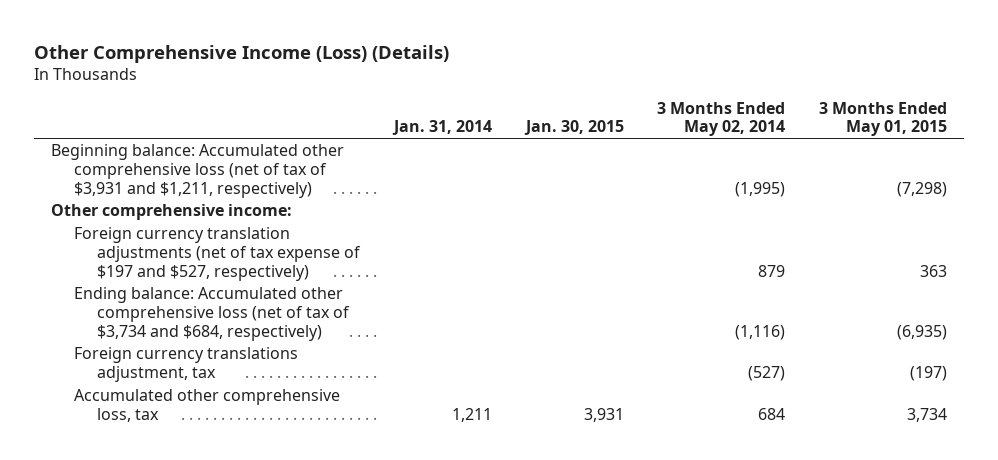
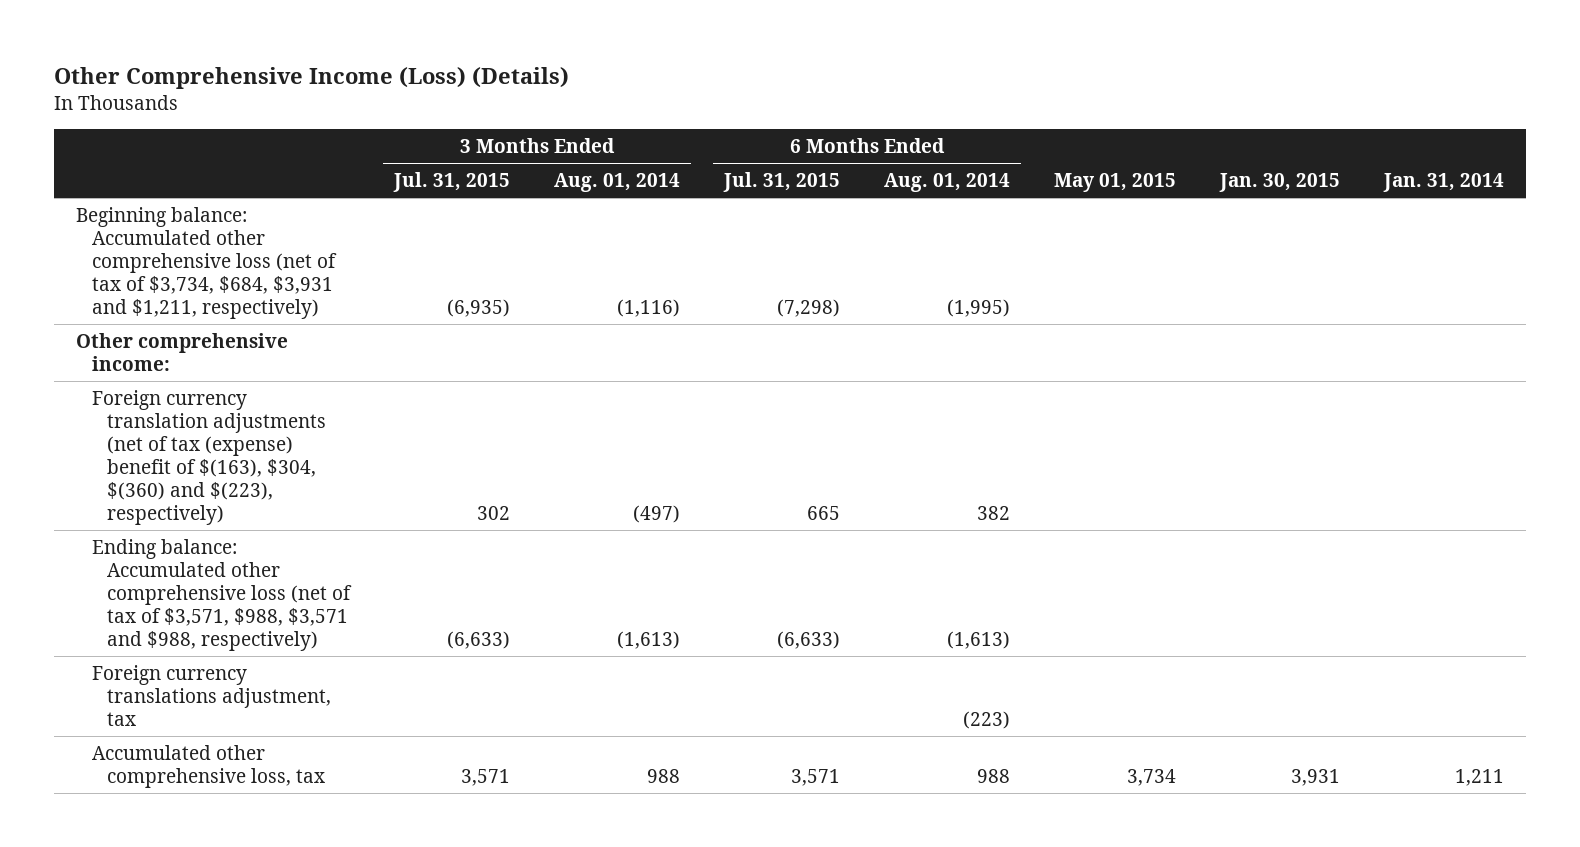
- | Jan. 31, 2014 | Jan. 30, 2015 | 3 Months Ended May 02, 2014 | 3 Months Ended May 01, 2015
+ | 3 Months Ended Jul. 31, 2015 | 3 Months Ended Aug. 01, 2014 | 6 Months Ended Jul. 31, 2015 | 6 Months Ended Aug. 01, 2014 | May 01, 2015 | Jan. 30, 2015 | Jan. 31, 2014
- Beginning balance: Accumulated other comprehensive loss (net of tax of $3,931 and $1,211, respectively) | | | (1,995) | (7,298)
+ Beginning balance: Accumulated other comprehensive loss (net of tax of $3,734, $684, $3,931 and $1,211, respectively) | (6,935) | (1,116) | (7,298) | (1,995) | | |
- Foreign currency translation adjustments (net of tax expense of $197 and $527, respectively) | | | 879 | 363
- Ending balance: Accumulated other comprehensive loss (net of tax of $3,734 and $684, respectively) | | | (1,116) | (6,935)
+ Foreign currency translation adjustments (net of tax (expense) benefit of $(163), $304, $(360) and $(223), respectively) | 302 | (497) | 665 | 382 | | |
+ Ending balance: Accumulated other comprehensive loss (net of tax of $3,571, $988, $3,571 and $988, respectively) | (6,633) | (1,613) | (6,633) | (1,613) | | |

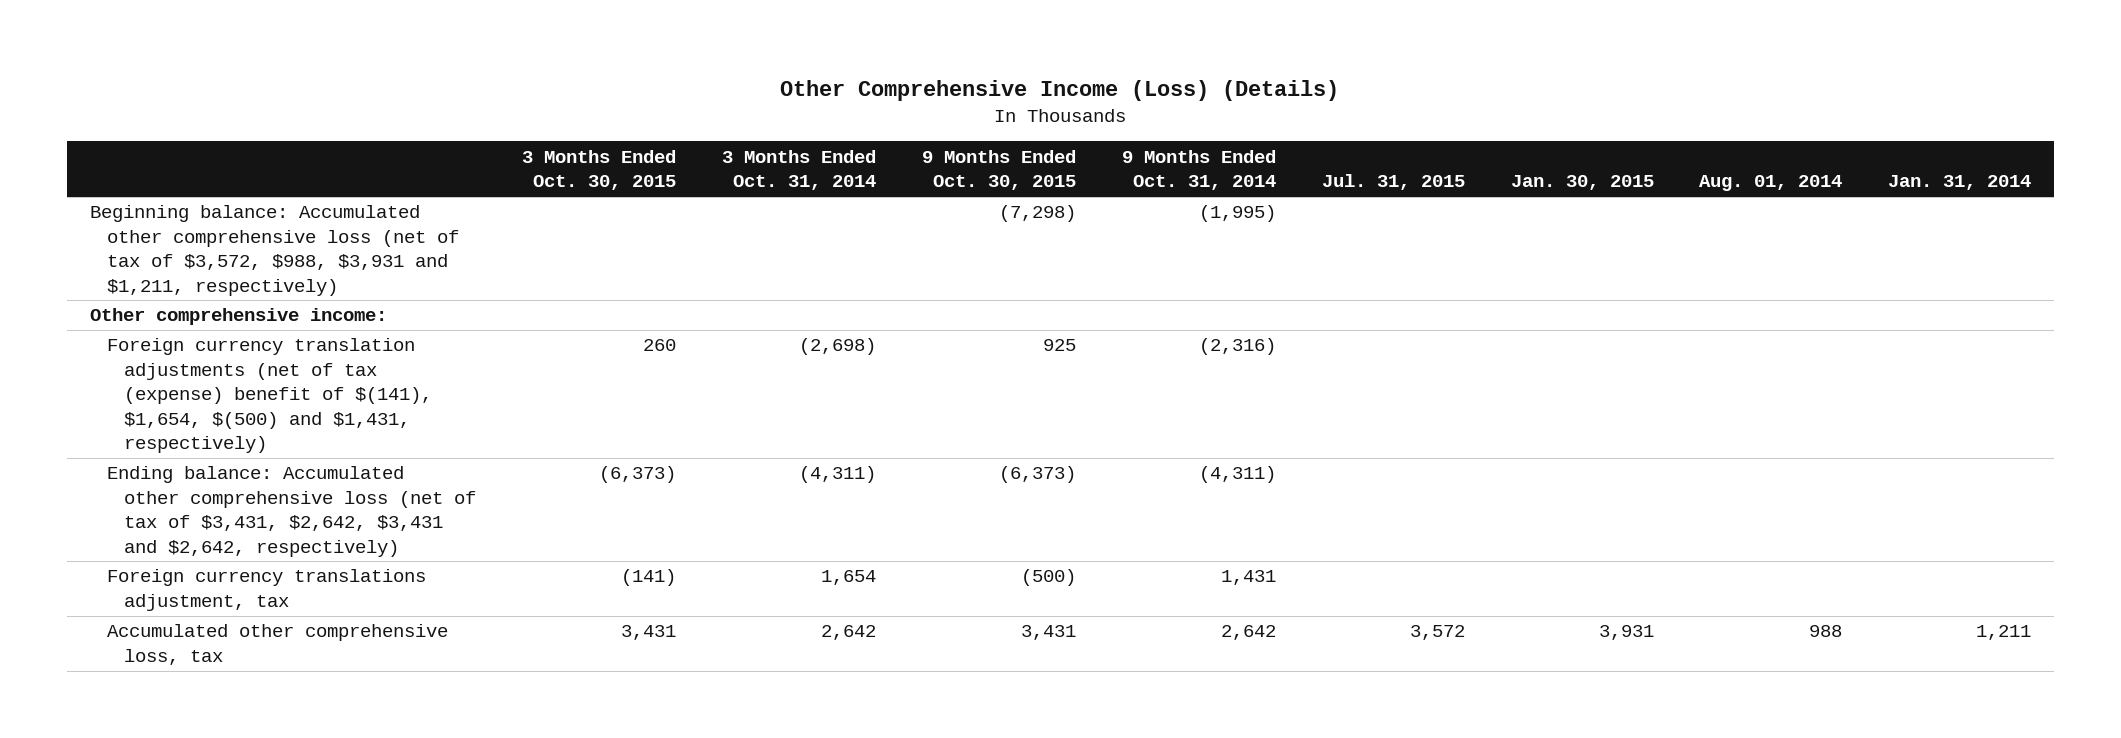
- | 3 Months Ended Jul. 31, 2015 | 3 Months Ended Aug. 01, 2014 | 6 Months Ended Jul. 31, 2015 | 6 Months Ended Aug. 01, 2014 | May 01, 2015 | Jan. 30, 2015 | Jan. 31, 2014
+ | 3 Months Ended Oct. 30, 2015 | 3 Months Ended Oct. 31, 2014 | 9 Months Ended Oct. 30, 2015 | 9 Months Ended Oct. 31, 2014 | Jul. 31, 2015 | Jan. 30, 2015 | Aug. 01, 2014 | Jan. 31, 2014
- Beginning balance: Accumulated other comprehensive loss (net of tax of $3,734, $684, $3,931 and $1,211, respectively) | (6,935) | (1,116) | (7,298) | (1,995) | | |
+ Beginning balance: Accumulated other comprehensive loss (net of tax of $3,572, $988, $3,931 and $1,211, respectively) | | | (7,298) | (1,995) | | | |
- Foreign currency translation adjustments (net of tax (expense) benefit of $(163), $304, $(360) and $(223), respectively) | 302 | (497) | 665 | 382 | | |
- Ending balance: Accumulated other comprehensive loss (net of tax of $3,571, $988, $3,571 and $988, respectively) | (6,633) | (1,613) | (6,633) | (1,613) | | |
+ Foreign currency translation adjustments (net of tax (expense) benefit of $(141), $1,654, $(500) and $1,431, respectively) | 260 | (2,698) | 925 | (2,316) | | | |
+ Ending balance: Accumulated other comprehensive loss (net of tax of $3,431, $2,642, $3,431 and $2,642, respectively) | (6,373) | (4,311) | (6,373) | (4,311) | | | |

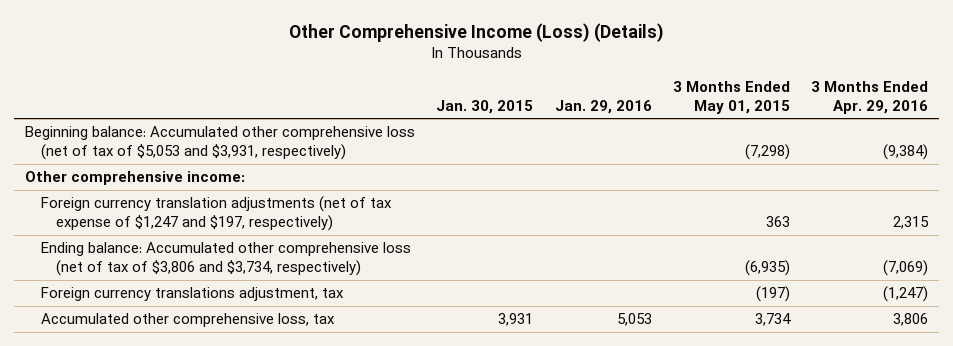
- | 3 Months Ended Oct. 30, 2015 | 3 Months Ended Oct. 31, 2014 | 9 Months Ended Oct. 30, 2015 | 9 Months Ended Oct. 31, 2014 | Jul. 31, 2015 | Jan. 30, 2015 | Aug. 01, 2014 | Jan. 31, 2014
+ | Jan. 30, 2015 | Jan. 29, 2016 | 3 Months Ended May 01, 2015 | 3 Months Ended Apr. 29, 2016
- Beginning balance: Accumulated other comprehensive loss (net of tax of $3,572, $988, $3,931 and $1,211, respectively) | | | (7,298) | (1,995) | | | |
+ Beginning balance: Accumulated other comprehensive loss (net of tax of $5,053 and $3,931, respectively) | | | (7,298) | (9,384)
- Foreign currency translation adjustments (net of tax (expense) benefit of $(141), $1,654, $(500) and $1,431, respectively) | 260 | (2,698) | 925 | (2,316) | | | |
- Ending balance: Accumulated other comprehensive loss (net of tax of $3,431, $2,642, $3,431 and $2,642, respectively) | (6,373) | (4,311) | (6,373) | (4,311) | | | |
+ Foreign currency translation adjustments (net of tax expense of $1,247 and $197, respectively) | | | 363 | 2,315
+ Ending balance: Accumulated other comprehensive loss (net of tax of $3,806 and $3,734, respectively) | | | (6,935) | (7,069)

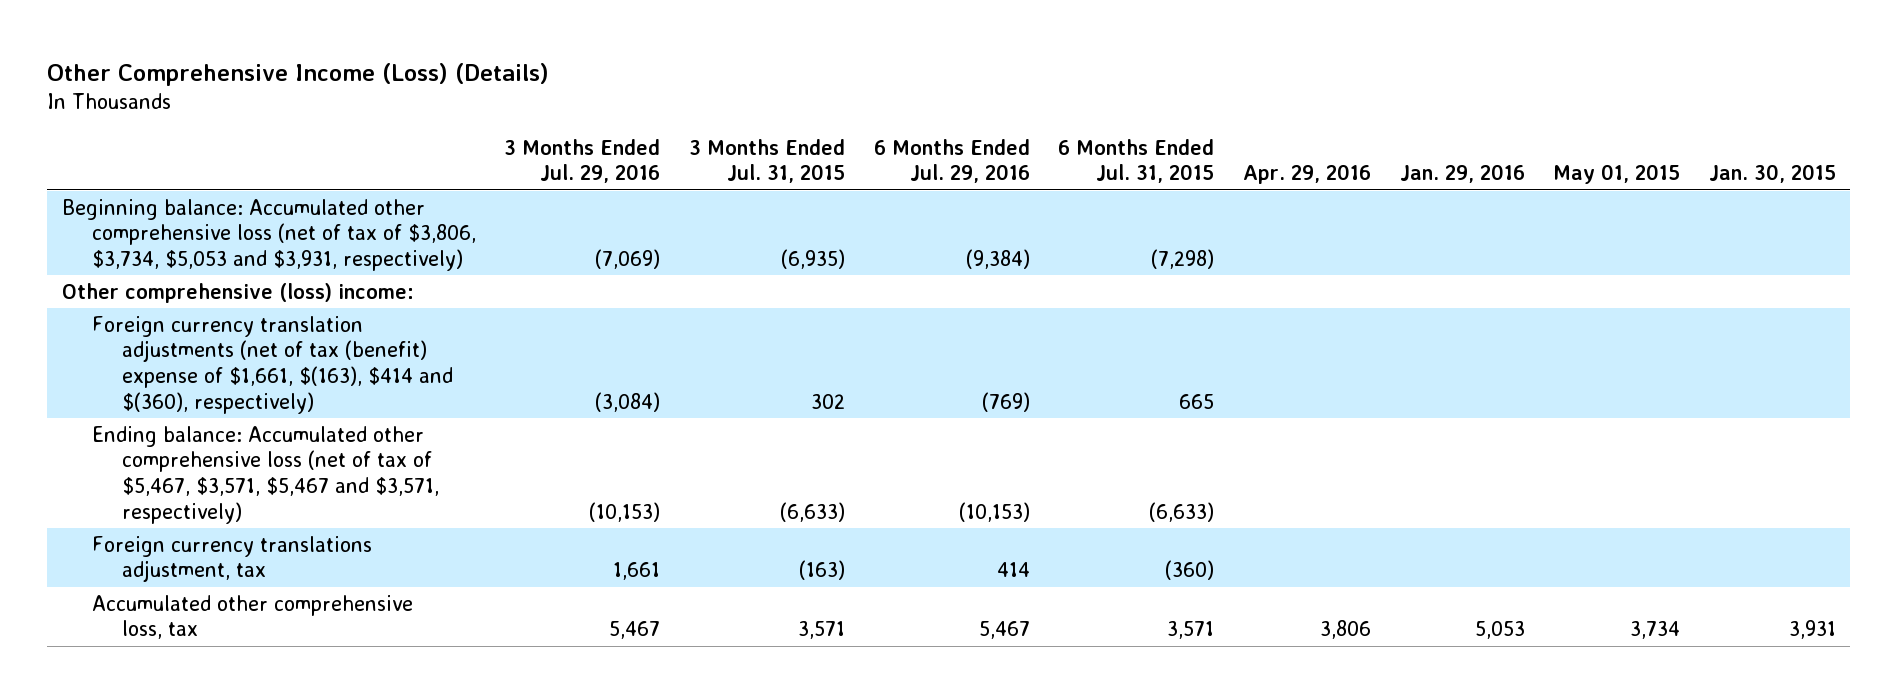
- | Jan. 30, 2015 | Jan. 29, 2016 | 3 Months Ended May 01, 2015 | 3 Months Ended Apr. 29, 2016
+ | 3 Months Ended Jul. 29, 2016 | 3 Months Ended Jul. 31, 2015 | 6 Months Ended Jul. 29, 2016 | 6 Months Ended Jul. 31, 2015 | Apr. 29, 2016 | Jan. 29, 2016 | May 01, 2015 | Jan. 30, 2015
- Beginning balance: Accumulated other comprehensive loss (net of tax of $5,053 and $3,931, respectively) | | | (7,298) | (9,384)
- Other comprehensive income:
- Foreign currency translation adjustments (net of tax expense of $1,247 and $197, respectively) | | | 363 | 2,315
- Ending balance: Accumulated other comprehensive loss (net of tax of $3,806 and $3,734, respectively) | | | (6,935) | (7,069)
+ Beginning balance: Accumulated other comprehensive loss (net of tax of $3,806, $3,734, $5,053 and $3,931, respectively) | (7,069) | (6,935) | (9,384) | (7,298) | | | |
+ Other comprehensive (loss) income:
+ Foreign currency translation adjustments (net of tax (benefit) expense of $1,661, $(163), $414 and $(360), respectively) | (3,084) | 302 | (769) | 665 | | | |
+ Ending balance: Accumulated other comprehensive loss (net of tax of $5,467, $3,571, $5,467 and $3,571, respectively) | (10,153) | (6,633) | (10,153) | (6,633) | | | |

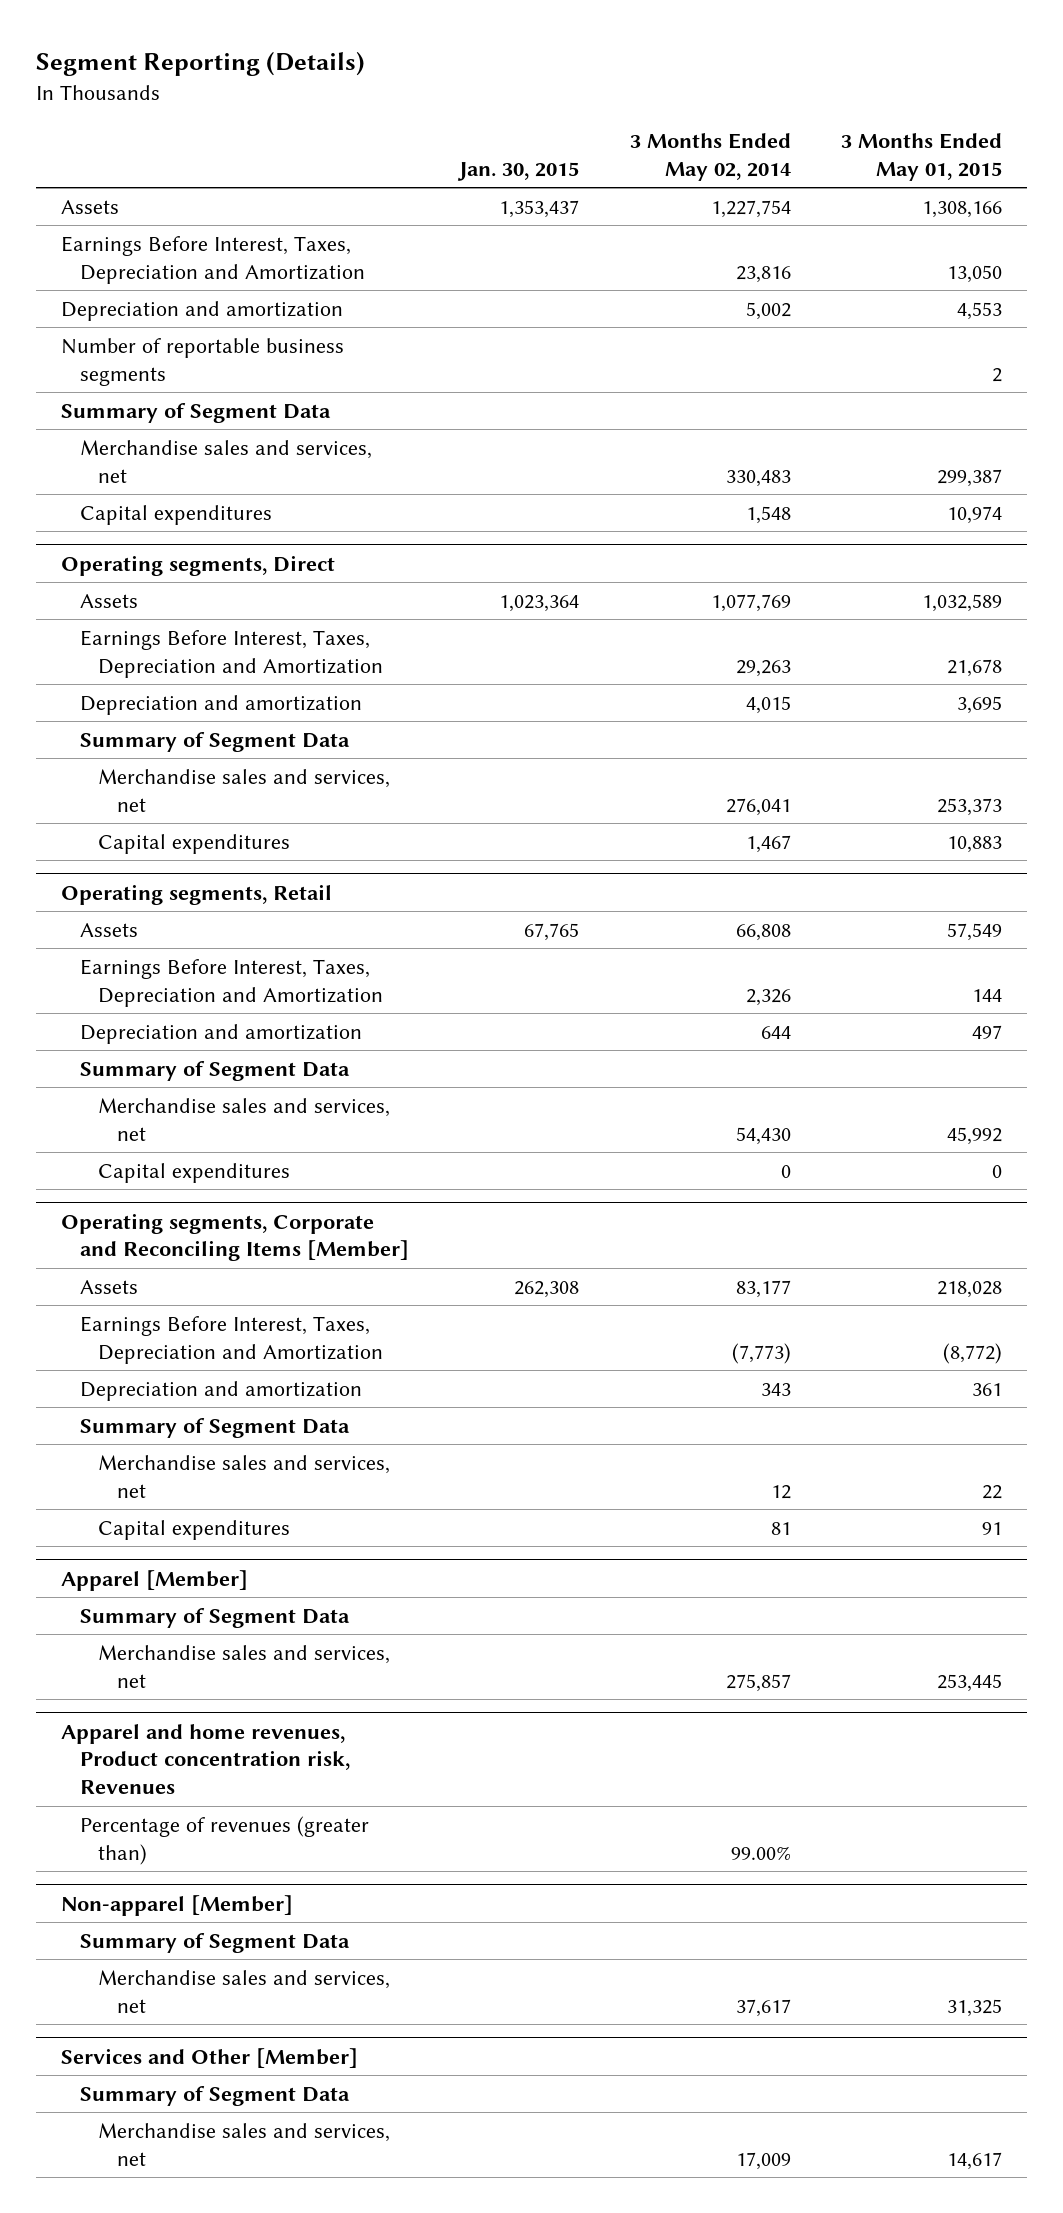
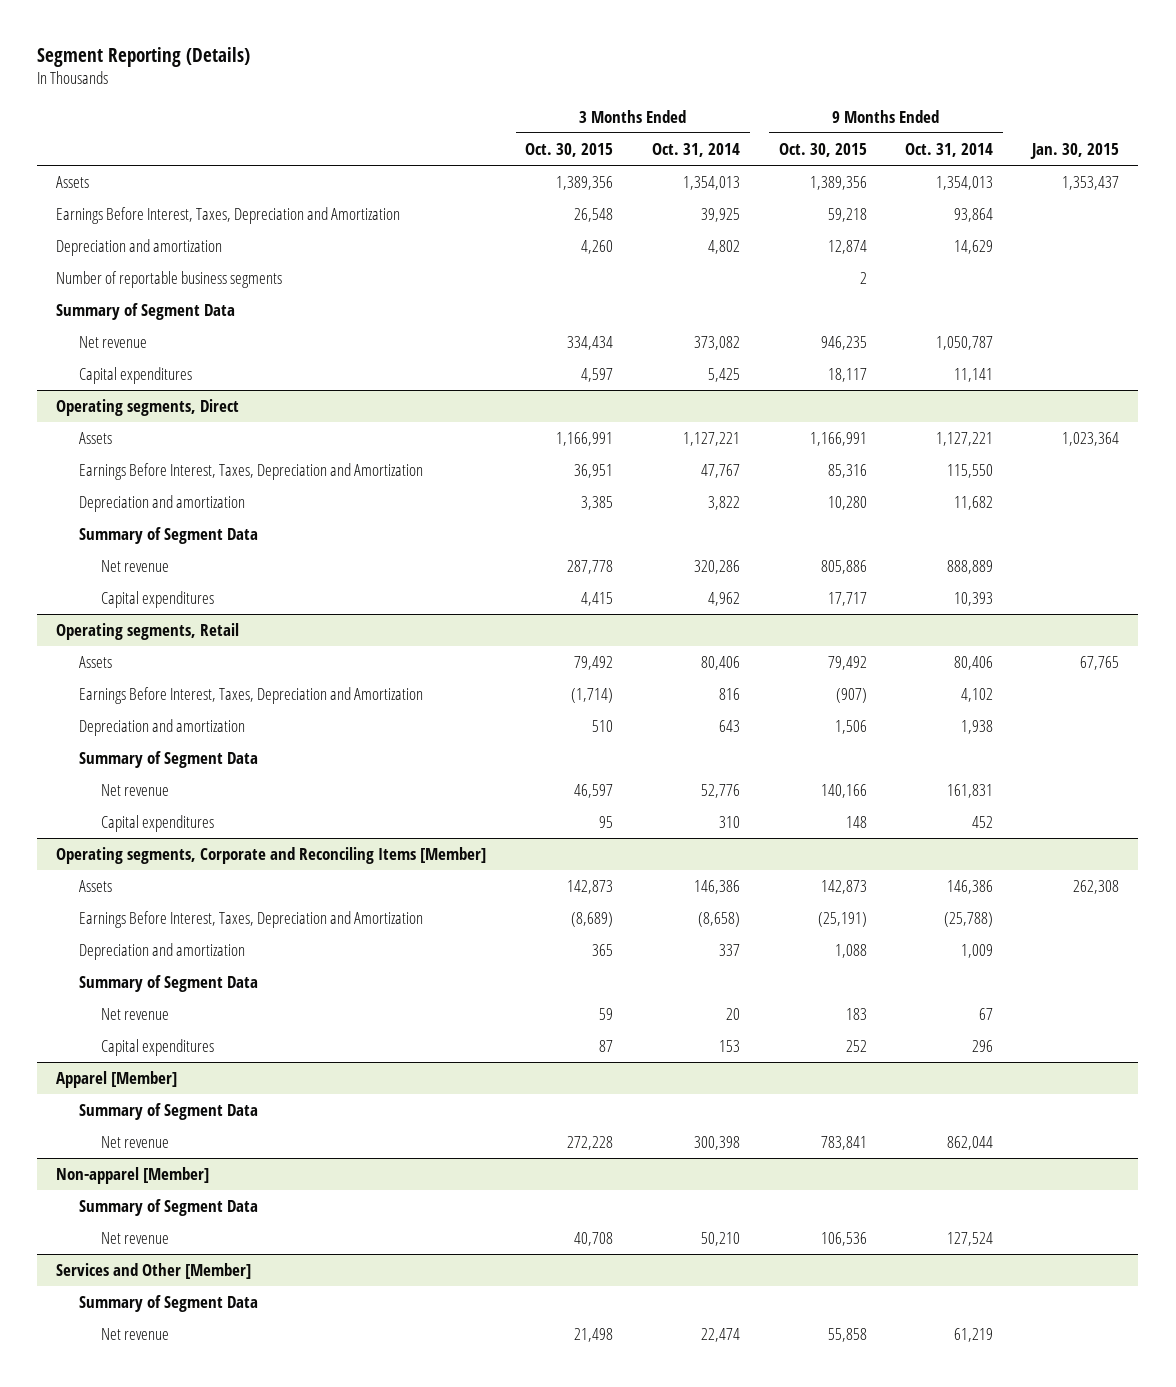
- | Jan. 30, 2015 | 3 Months Ended May 02, 2014 | 3 Months Ended May 01, 2015
+ | 3 Months Ended Oct. 30, 2015 | 3 Months Ended Oct. 31, 2014 | 9 Months Ended Oct. 30, 2015 | 9 Months Ended Oct. 31, 2014 | Jan. 30, 2015
- Merchandise sales and services, net | | 330,483 | 299,387
+ Net revenue | 334,434 | 373,082 | 946,235 | 1,050,787 |
@ Operating segments, Direct
- Merchandise sales and services, net | | 276,041 | 253,373
+ Net revenue | 287,778 | 320,286 | 805,886 | 888,889 |
@ Operating segments, Retail
- Merchandise sales and services, net | | 54,430 | 45,992
+ Net revenue | 46,597 | 52,776 | 140,166 | 161,831 |
@ Operating segments, Corporate and Reconciling Items [Member]
- Merchandise sales and services, net | | 12 | 22
+ Net revenue | 59 | 20 | 183 | 67 |
@ Apparel [Member]
- Merchandise sales and services, net | | 275,857 | 253,445
- Apparel and home revenues, Product concentration risk, Revenues
- Percentage of revenues (greater than) | | 99.00% |
@ Apparel [Member]
+ Net revenue | 272,228 | 300,398 | 783,841 | 862,044 |
@ Non-apparel [Member]
- Merchandise sales and services, net | | 37,617 | 31,325
+ Net revenue | 40,708 | 50,210 | 106,536 | 127,524 |
@ Services and Other [Member]
- Merchandise sales and services, net | | 17,009 | 14,617
+ Net revenue | 21,498 | 22,474 | 55,858 | 61,219 |

